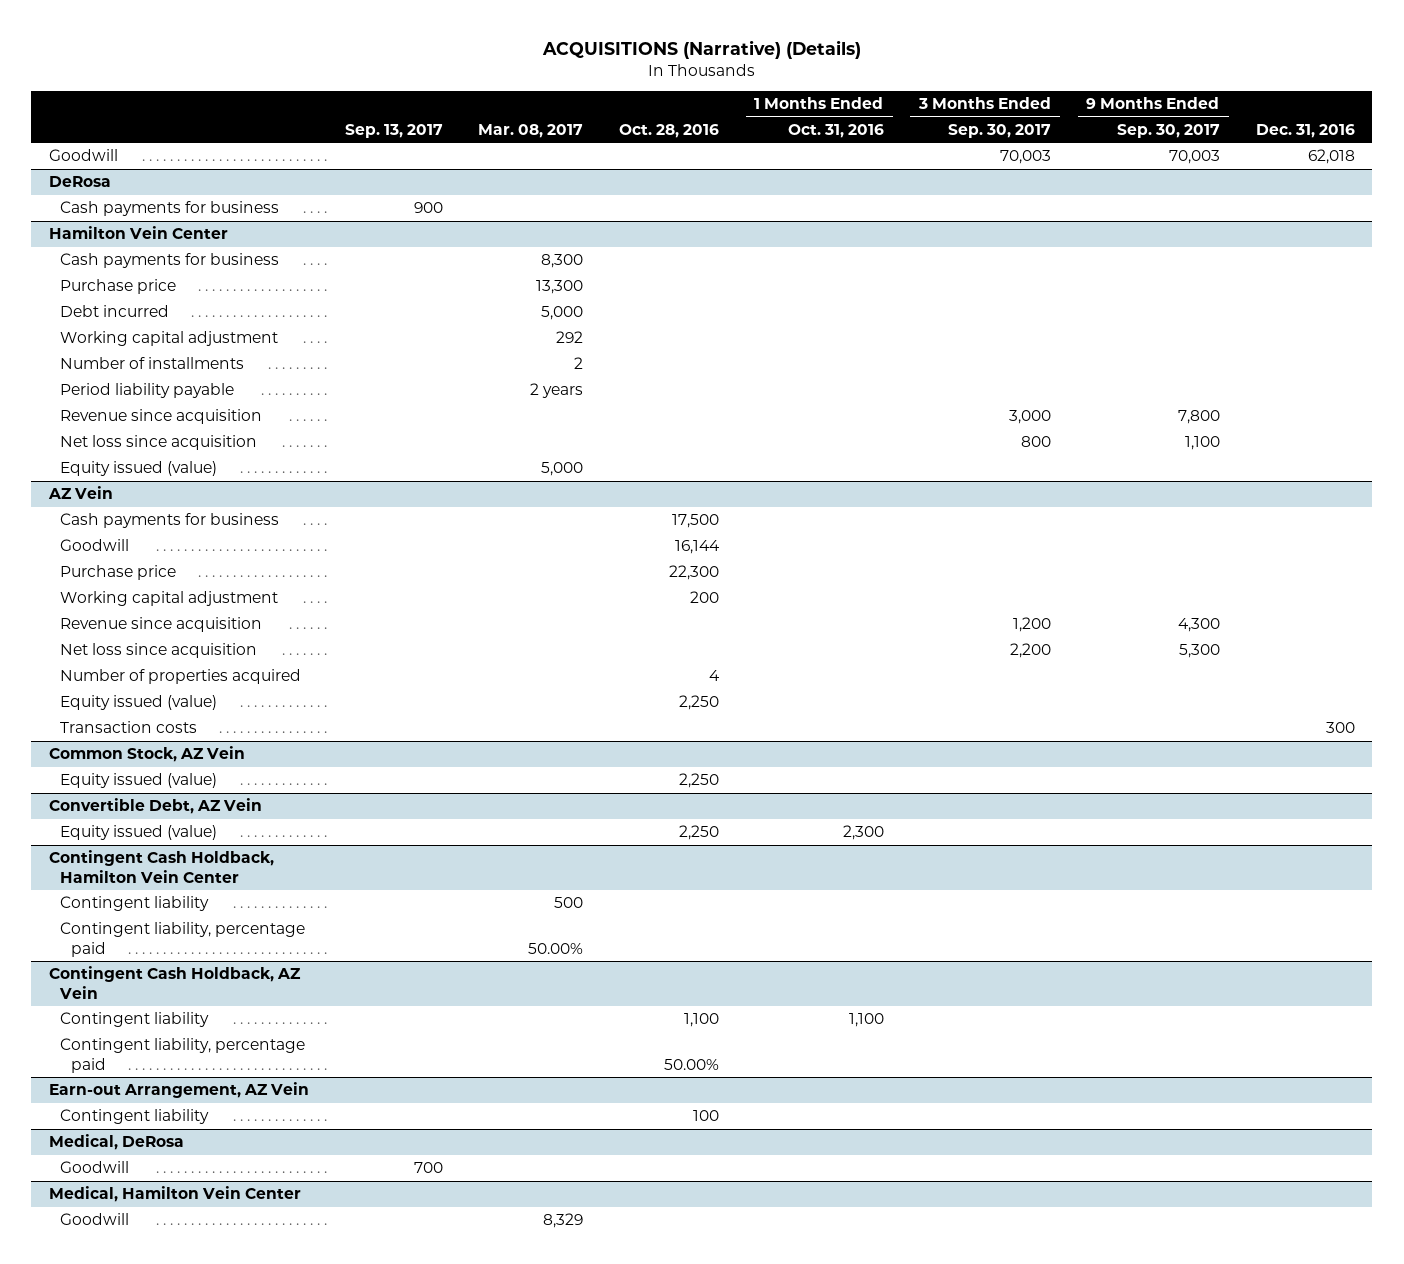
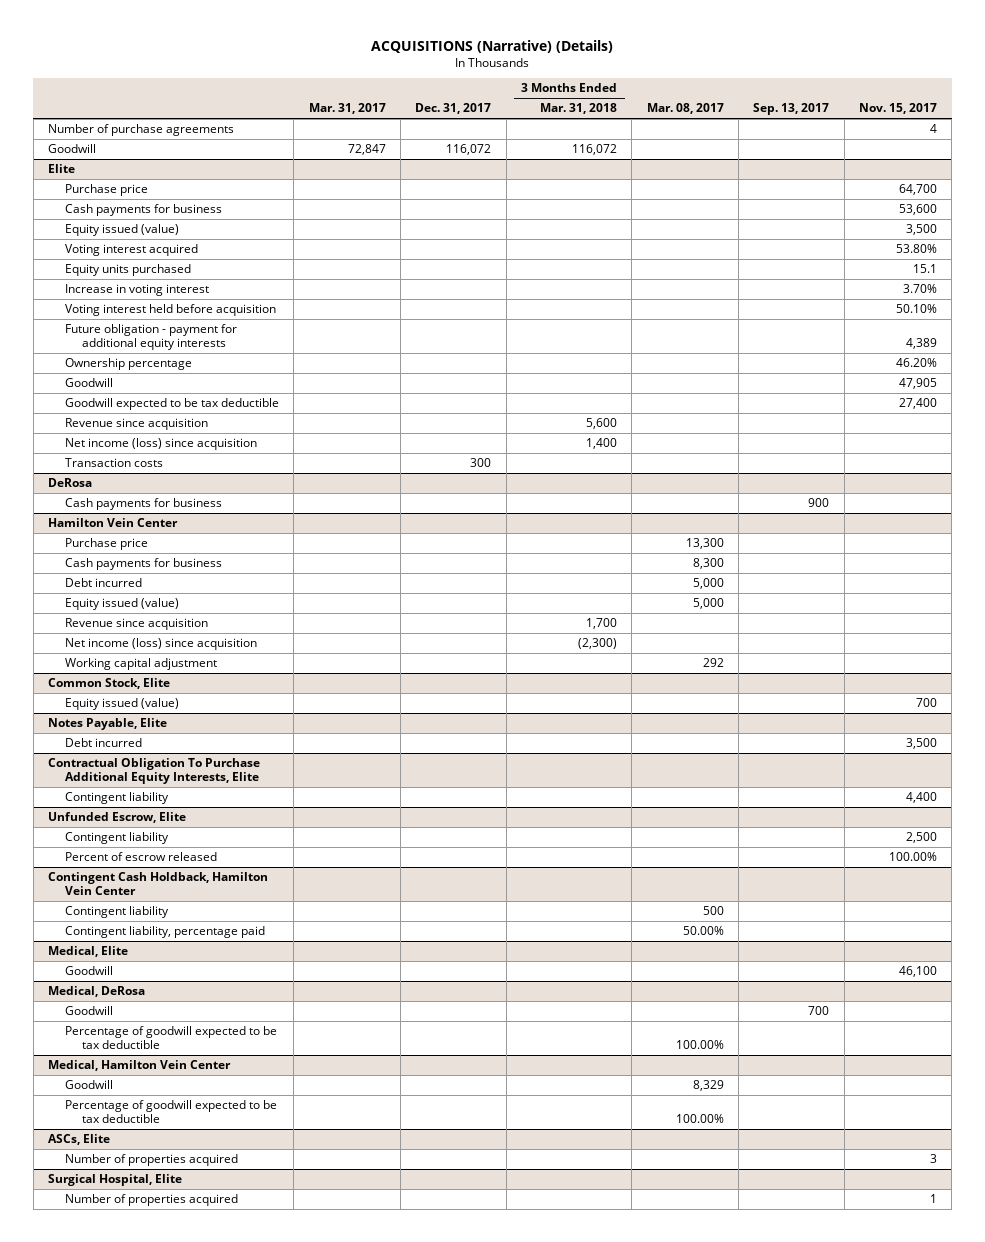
- | Sep. 13, 2017 | Mar. 08, 2017 | Oct. 28, 2016 | 1 Months Ended Oct. 31, 2016 | 3 Months Ended Sep. 30, 2017 | 9 Months Ended Sep. 30, 2017 | Dec. 31, 2016
+ | Mar. 31, 2017 | Dec. 31, 2017 | 3 Months Ended Mar. 31, 2018 | Mar. 08, 2017 | Sep. 13, 2017 | Nov. 15, 2017
+ Number of purchase agreements | | | | | | 4
+ Elite
+ Purchase price | | | | | | 64,700
+ Cash payments for business | | | | | | 53,600
+ Equity issued (value) | | | | | | 3,500
+ Voting interest acquired | | | | | | 53.80%
+ Equity units purchased | | | | | | 15.1
+ Increase in voting interest | | | | | | 3.70%
+ Voting interest held before acquisition | | | | | | 50.10%
+ Future obligation - payment for additional equity interests | | | | | | 4,389
+ Ownership percentage | | | | | | 46.20%
+ Goodwill | | | | | | 47,905
+ Goodwill expected to be tax deductible | | | | | | 27,400
+ Revenue since acquisition | | | 5,600 | | |
+ Net income (loss) since acquisition | | | 1,400 | | |
+ Transaction costs | | 300 | | | |
@ Hamilton Vein Center
moved down: Cash payments for business | | | | 8,300 | |
- Number of installments | | 2 | | | | |
- Period liability payable | | 2 years | | | | |
- Net loss since acquisition | | | | | 800 | 1,100 |
- AZ Vein
- Cash payments for business | | | 17,500 | | | |
- Goodwill | | | 16,144 | | | |
- Purchase price | | | 22,300 | | | |
- Working capital adjustment | | | 200 | | | |
- Revenue since acquisition | | | | | 1,200 | 4,300 |
- Net loss since acquisition | | | | | 2,200 | 5,300 |
- Number of properties acquired | | | 4 | | | |
- Equity issued (value) | | | 2,250 | | | |
- Transaction costs | | | | | | | 300
- Common Stock, AZ Vein
- Equity issued (value) | | | 2,250 | | | |
- Convertible Debt, AZ Vein
- Equity issued (value) | | | 2,250 | 2,300 | | |
@ Hamilton Vein Center
moved down: Revenue since acquisition | | | 1,700 | | |
+ Net income (loss) since acquisition | | | (2,300) | | |
moved down: Working capital adjustment | | | | 292 | |
+ Common Stock, Elite
+ Equity issued (value) | | | | | | 700
+ Notes Payable, Elite
+ Debt incurred | | | | | | 3,500
+ Contractual Obligation To Purchase Additional Equity Interests, Elite
+ Contingent liability | | | | | | 4,400
+ Unfunded Escrow, Elite
+ Contingent liability | | | | | | 2,500
+ Percent of escrow released | | | | | | 100.00%
- Contingent Cash Holdback, AZ Vein
- Contingent liability | | | 1,100 | 1,100 | | |
- Contingent liability, percentage paid | | | 50.00% | | | |
- Earn-out Arrangement, AZ Vein
- Contingent liability | | | 100 | | | |
+ Medical, Elite
+ Goodwill | | | | | | 46,100
@ Medical, DeRosa
+ Percentage of goodwill expected to be tax deductible | | | | 100.00% | |
@ Medical, Hamilton Vein Center
+ Percentage of goodwill expected to be tax deductible | | | | 100.00% | |
+ ASCs, Elite
+ Number of properties acquired | | | | | | 3
+ Surgical Hospital, Elite
+ Number of properties acquired | | | | | | 1

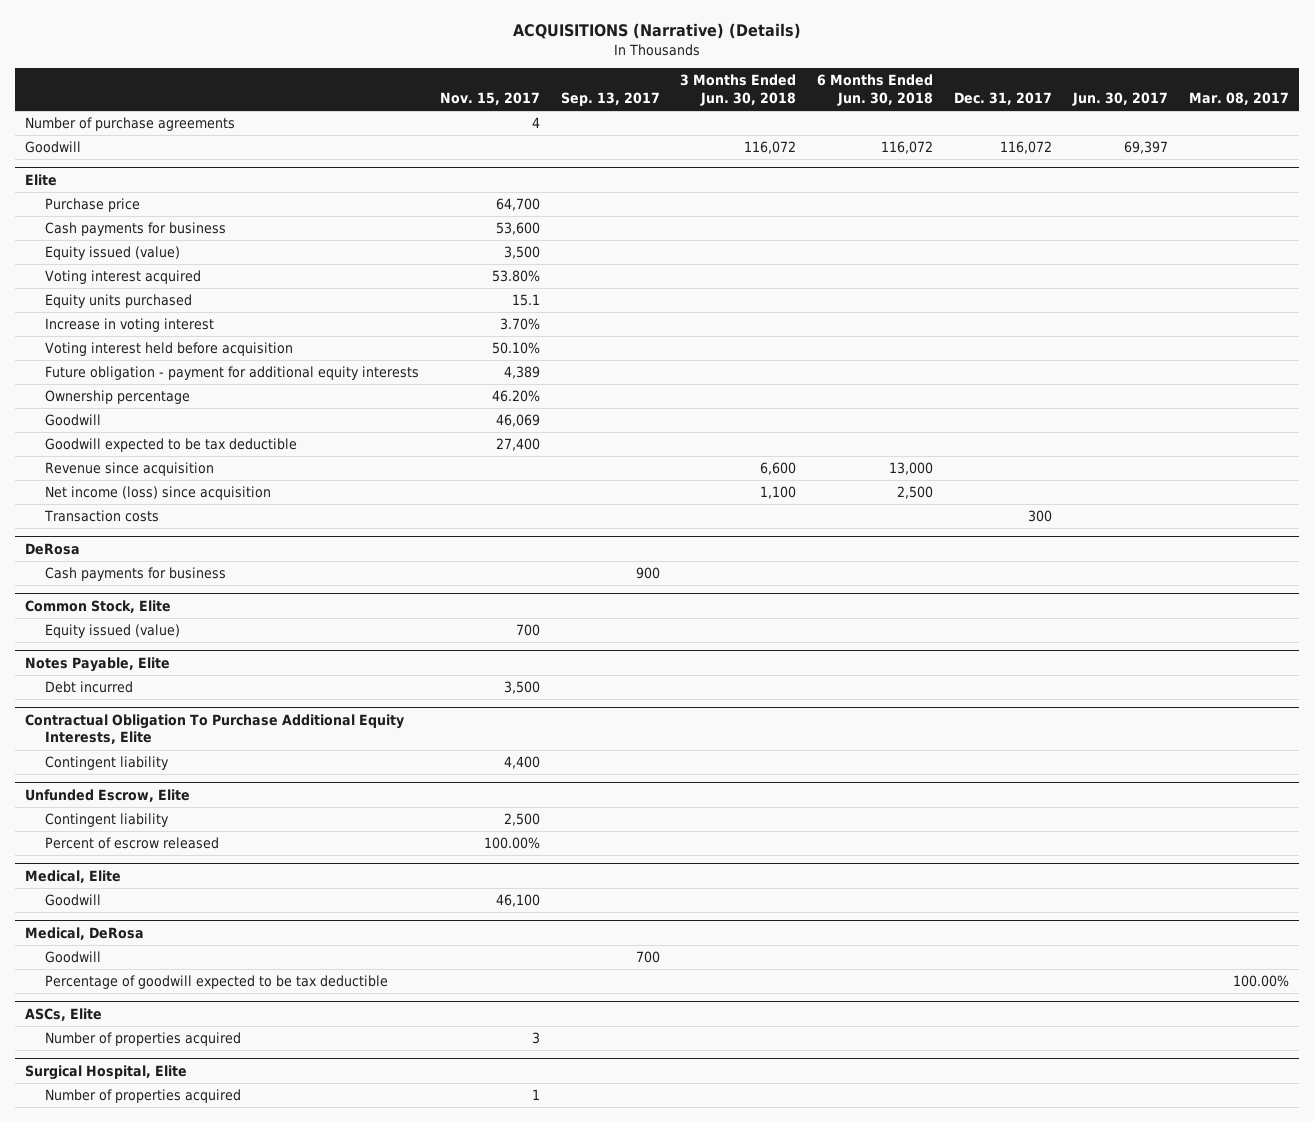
- | Mar. 31, 2017 | Dec. 31, 2017 | 3 Months Ended Mar. 31, 2018 | Mar. 08, 2017 | Sep. 13, 2017 | Nov. 15, 2017
+ | Nov. 15, 2017 | Sep. 13, 2017 | 3 Months Ended Jun. 30, 2018 | 6 Months Ended Jun. 30, 2018 | Dec. 31, 2017 | Jun. 30, 2017 | Mar. 08, 2017
@ Elite
- Goodwill | | | | | | 47,905
+ Goodwill | 46,069 | | | | | |
- Hamilton Vein Center
- Purchase price | | | | 13,300 | |
- Cash payments for business | | | | 8,300 | |
- Debt incurred | | | | 5,000 | |
- Equity issued (value) | | | | 5,000 | |
- Revenue since acquisition | | | 1,700 | | |
- Net income (loss) since acquisition | | | (2,300) | | |
- Working capital adjustment | | | | 292 | |
- Contingent Cash Holdback, Hamilton Vein Center
- Contingent liability | | | | 500 | |
- Contingent liability, percentage paid | | | | 50.00% | |
- Medical, Hamilton Vein Center
- Goodwill | | | | 8,329 | |
- Percentage of goodwill expected to be tax deductible | | | | 100.00% | |

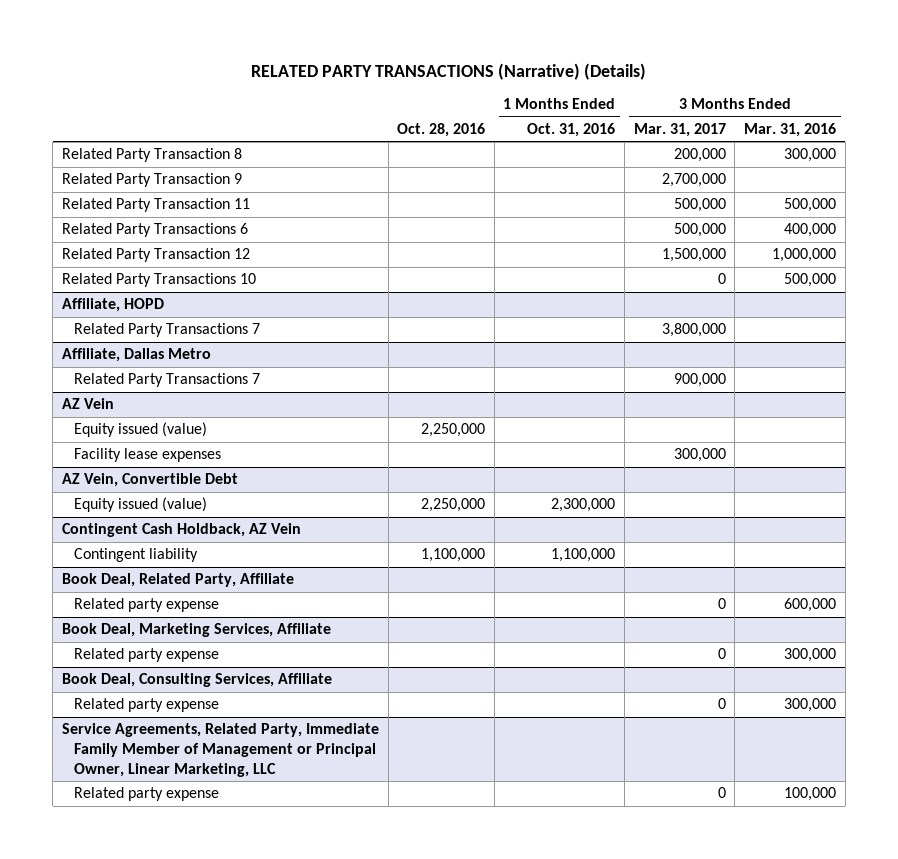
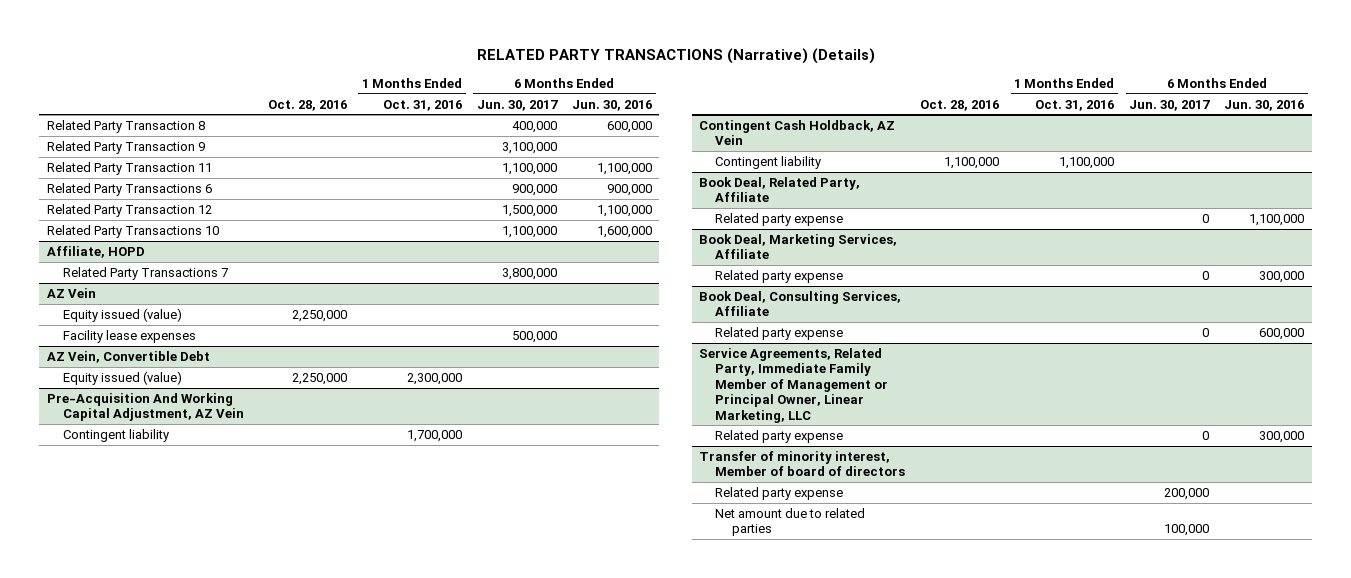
- | Oct. 28, 2016 | 1 Months Ended Oct. 31, 2016 | 3 Months Ended Mar. 31, 2017 | 3 Months Ended Mar. 31, 2016
+ | Oct. 28, 2016 | 1 Months Ended Oct. 31, 2016 | 6 Months Ended Jun. 30, 2017 | 6 Months Ended Jun. 30, 2016
- Affiliate, Dallas Metro
- Related Party Transactions 7 | | | 900,000 |
+ Pre-Acquisition And Working Capital Adjustment, AZ Vein
+ Contingent liability | | 1,700,000 | |
+ Transfer of minority interest, Member of board of directors
+ Related party expense | | | 200,000 |
+ Net amount due to related parties | | | 100,000 |

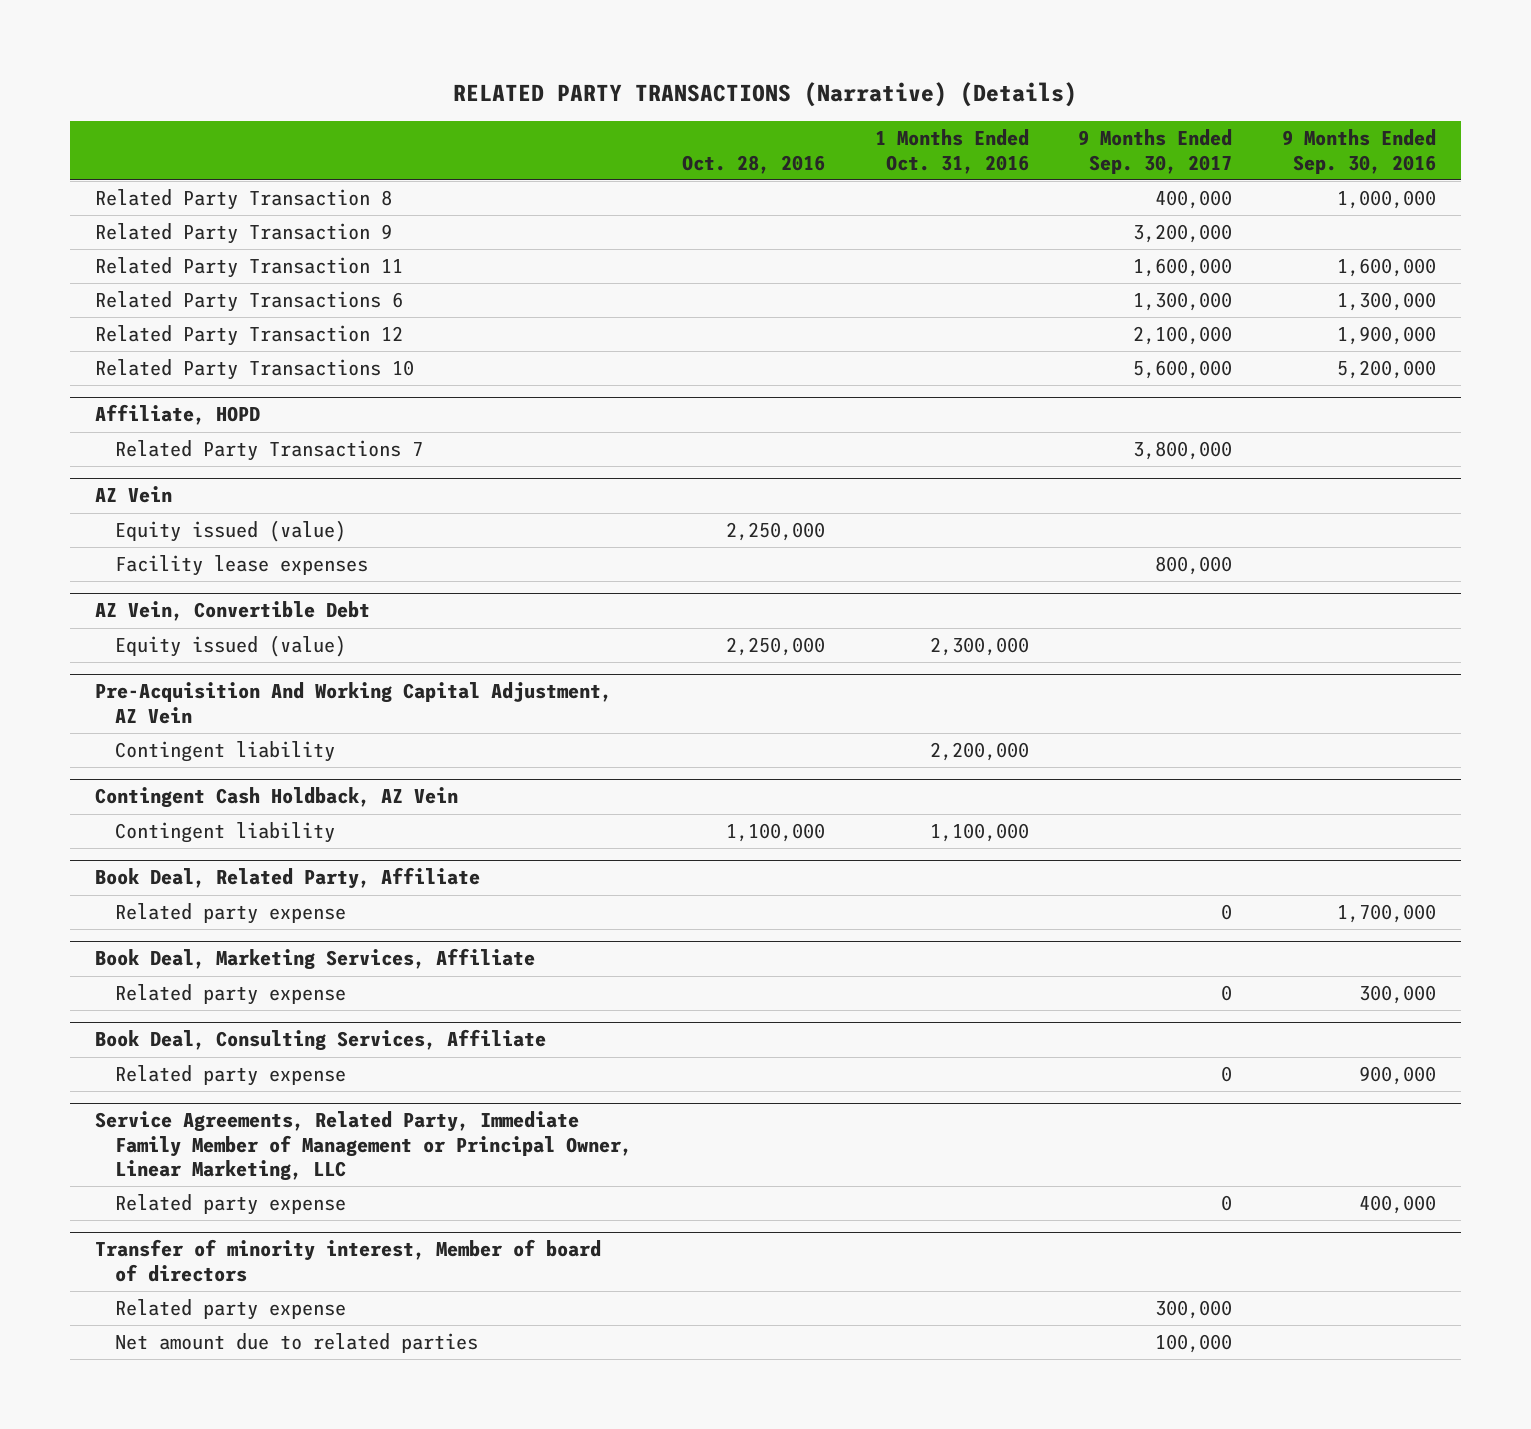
- | Oct. 28, 2016 | 1 Months Ended Oct. 31, 2016 | 6 Months Ended Jun. 30, 2017 | 6 Months Ended Jun. 30, 2016
+ | Oct. 28, 2016 | 1 Months Ended Oct. 31, 2016 | 9 Months Ended Sep. 30, 2017 | 9 Months Ended Sep. 30, 2016
@ Pre-Acquisition And Working Capital Adjustment, AZ Vein
- Contingent liability | | 1,700,000 | |
+ Contingent liability | | 2,200,000 | |

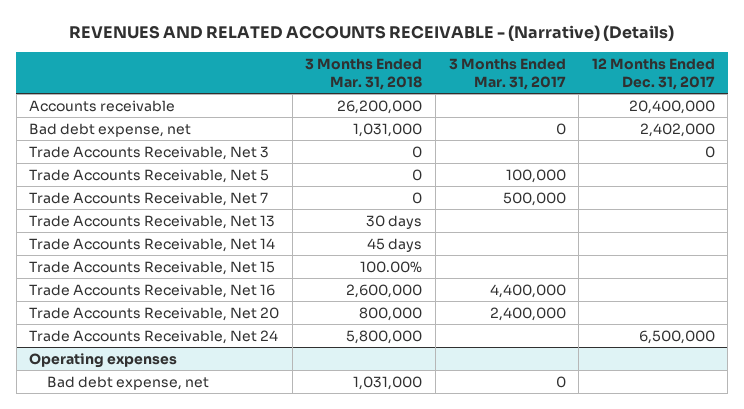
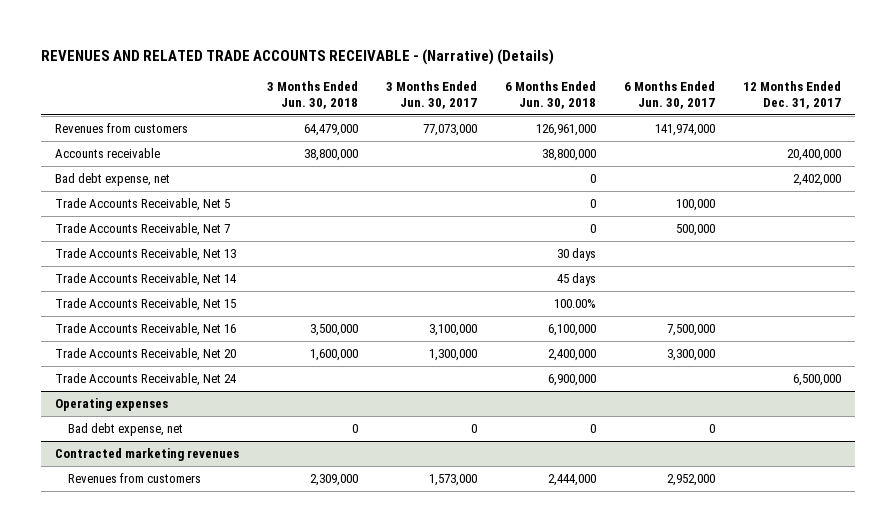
- REVENUES AND RELATED ACCOUNTS RECEIVABLE - (Narrative) (Details)
+ REVENUES AND RELATED TRADE ACCOUNTS RECEIVABLE - (Narrative) (Details)
- | 3 Months Ended Mar. 31, 2018 | 3 Months Ended Mar. 31, 2017 | 12 Months Ended Dec. 31, 2017
+ | 3 Months Ended Jun. 30, 2018 | 3 Months Ended Jun. 30, 2017 | 6 Months Ended Jun. 30, 2018 | 6 Months Ended Jun. 30, 2017 | 12 Months Ended Dec. 31, 2017
+ Revenues from customers | 64,479,000 | 77,073,000 | 126,961,000 | 141,974,000 |
- Trade Accounts Receivable, Net 3 | 0 | | 0
+ Contracted marketing revenues
+ Revenues from customers | 2,309,000 | 1,573,000 | 2,444,000 | 2,952,000 |

